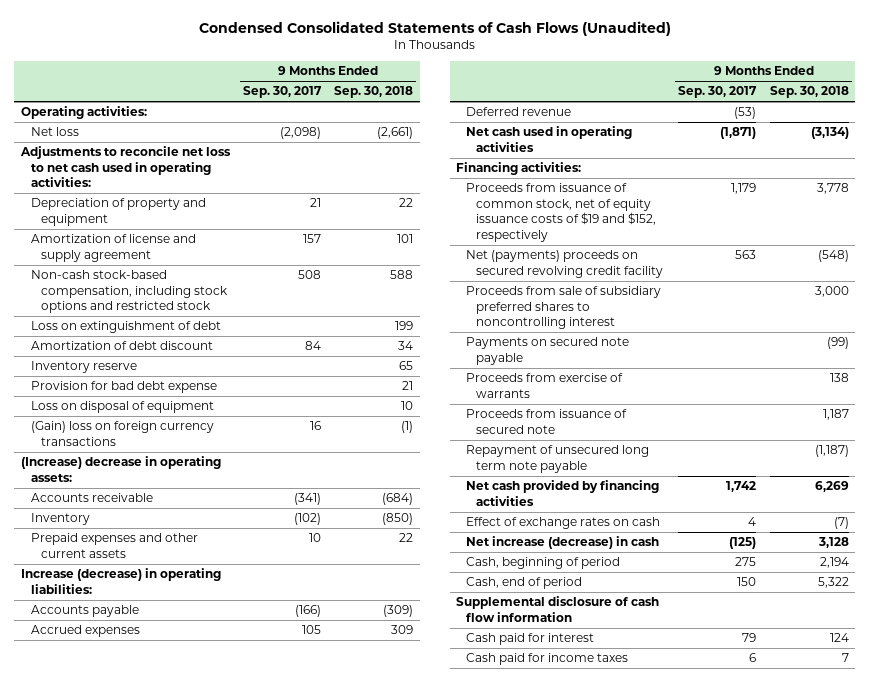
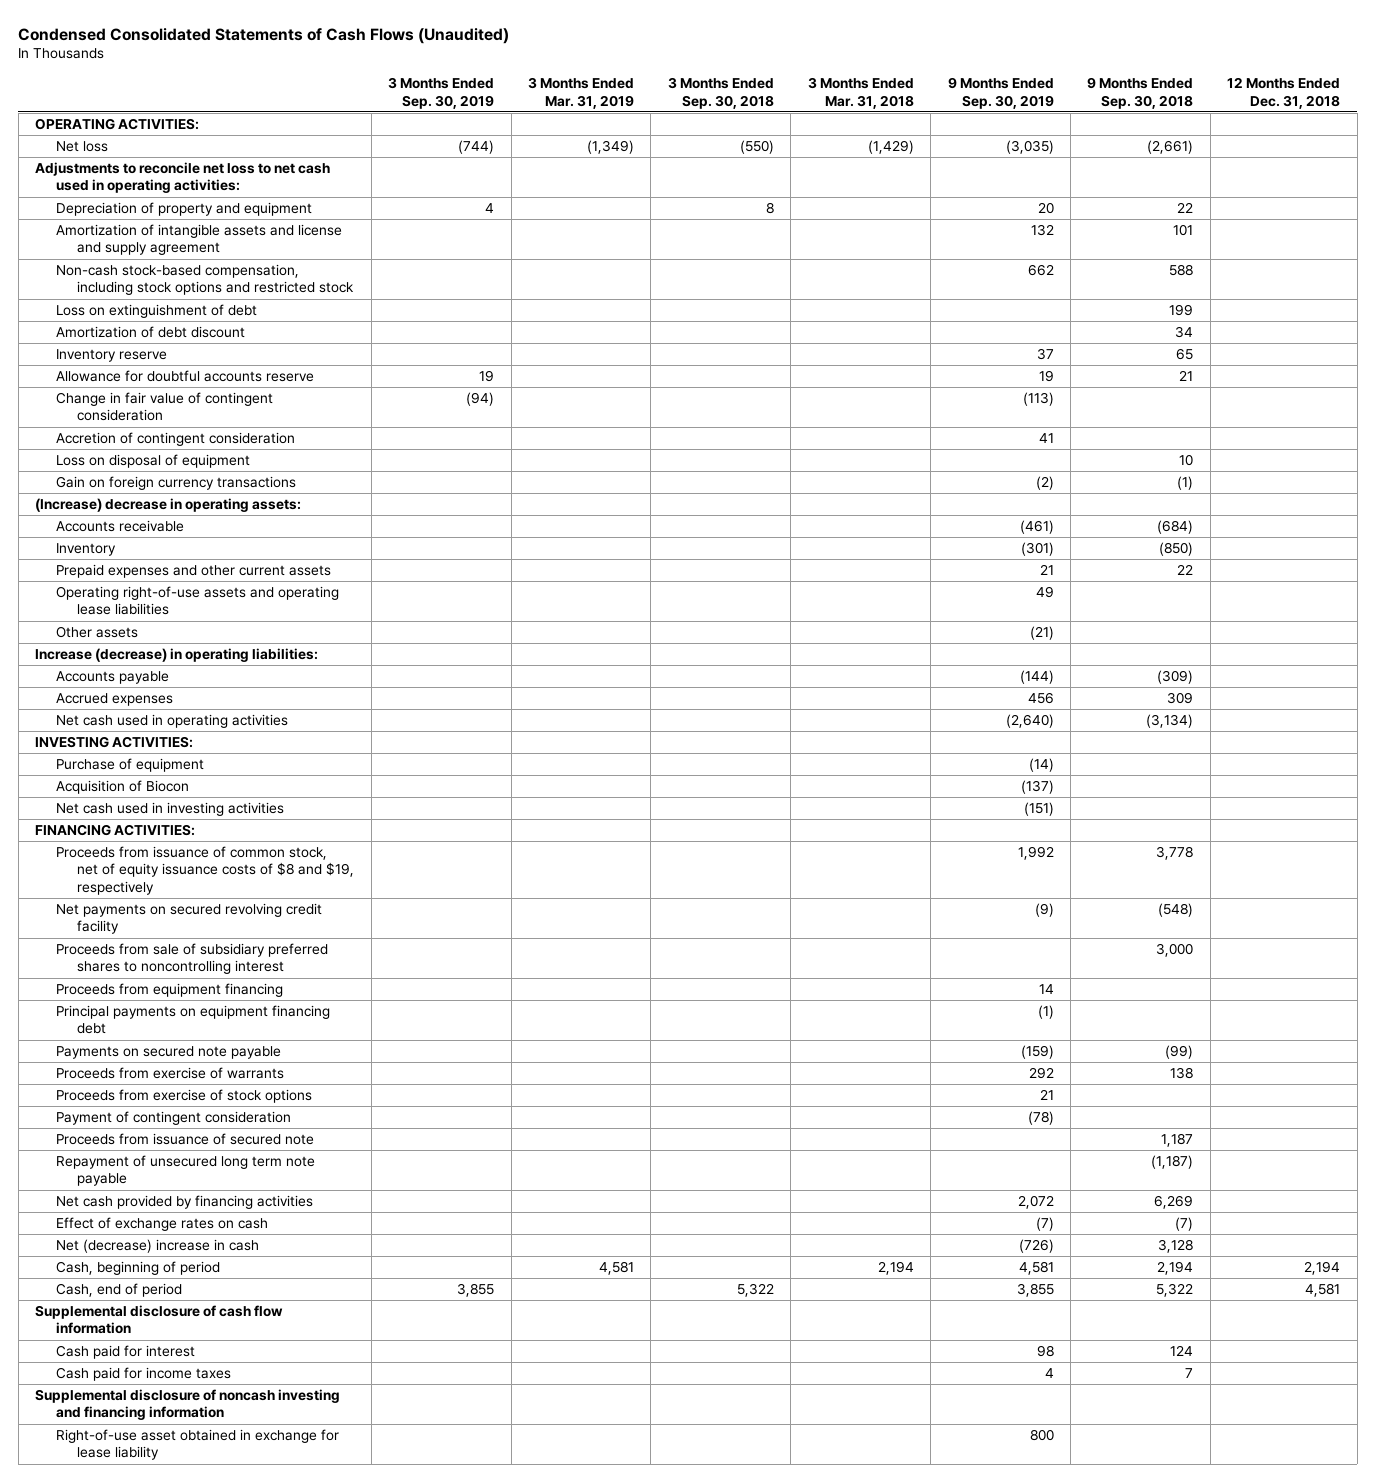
- | 9 Months Ended Sep. 30, 2017 | 9 Months Ended Sep. 30, 2018
+ | 3 Months Ended Sep. 30, 2019 | 3 Months Ended Mar. 31, 2019 | 3 Months Ended Sep. 30, 2018 | 3 Months Ended Mar. 31, 2018 | 9 Months Ended Sep. 30, 2019 | 9 Months Ended Sep. 30, 2018 | 12 Months Ended Dec. 31, 2018
- Operating activities:
+ OPERATING ACTIVITIES:
- Amortization of license and supply agreement | 157 | 101
+ Amortization of intangible assets and license and supply agreement | | | | | 132 | 101 |
- Provision for bad debt expense | | 21
+ Allowance for doubtful accounts reserve | 19 | | | | 19 | 21 |
+ Change in fair value of contingent consideration | (94) | | | | (113) | |
+ Accretion of contingent consideration | | | | | 41 | |
- (Gain) loss on foreign currency transactions | 16 | (1)
+ Gain on foreign currency transactions | | | | | (2) | (1) |
+ Operating right-of-use assets and operating lease liabilities | | | | | 49 | |
+ Other assets | | | | | (21) | |
- Deferred revenue | (53) |
- Financing activities:
- Proceeds from issuance of common stock, net of equity issuance costs of $19 and $152, respectively | 1,179 | 3,778
- Net (payments) proceeds on secured revolving credit facility | 563 | (548)
+ INVESTING ACTIVITIES:
+ Purchase of equipment | | | | | (14) | |
+ Acquisition of Biocon | | | | | (137) | |
+ Net cash used in investing activities | | | | | (151) | |
+ FINANCING ACTIVITIES:
+ Proceeds from issuance of common stock, net of equity issuance costs of $8 and $19, respectively | | | | | 1,992 | 3,778 |
+ Net payments on secured revolving credit facility | | | | | (9) | (548) |
+ Proceeds from equipment financing | | | | | 14 | |
+ Principal payments on equipment financing debt | | | | | (1) | |
+ Proceeds from exercise of stock options | | | | | 21 | |
+ Payment of contingent consideration | | | | | (78) | |
- Net increase (decrease) in cash | (125) | 3,128
+ Net (decrease) increase in cash | | | | | (726) | 3,128 |
+ Supplemental disclosure of noncash investing and financing information
+ Right-of-use asset obtained in exchange for lease liability | | | | | 800 | |

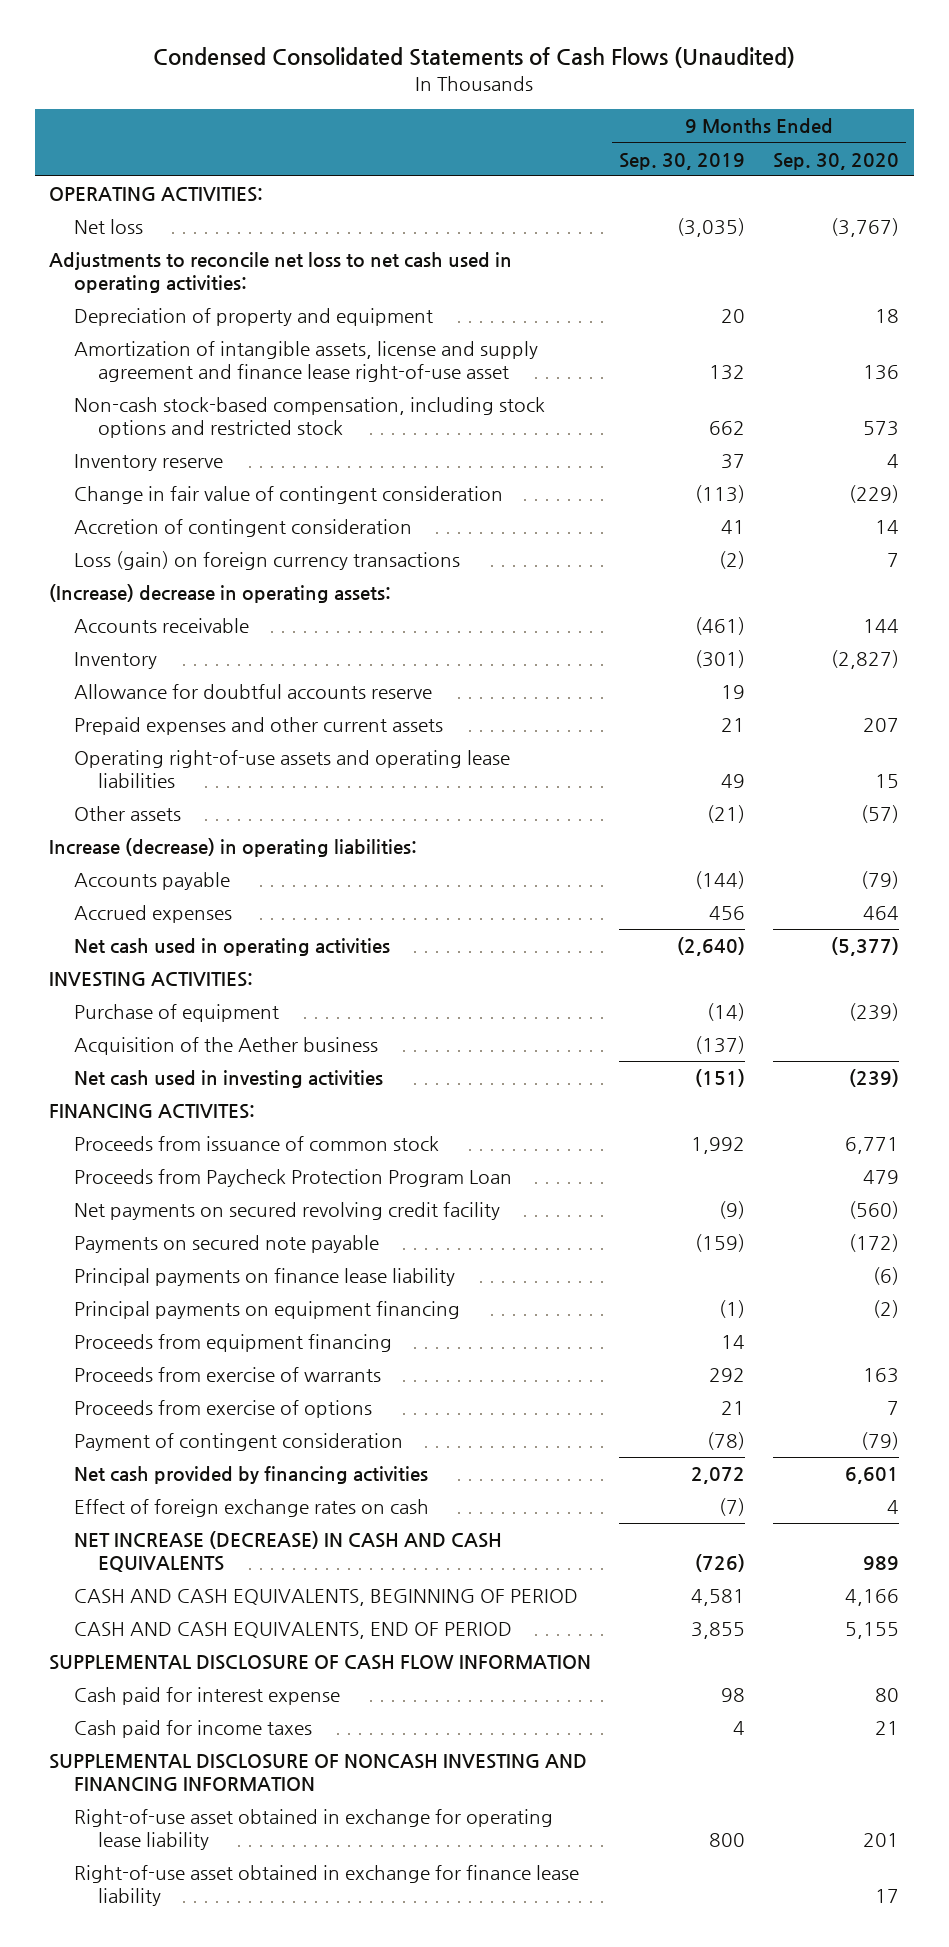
- | 3 Months Ended Sep. 30, 2019 | 3 Months Ended Mar. 31, 2019 | 3 Months Ended Sep. 30, 2018 | 3 Months Ended Mar. 31, 2018 | 9 Months Ended Sep. 30, 2019 | 9 Months Ended Sep. 30, 2018 | 12 Months Ended Dec. 31, 2018
+ | 9 Months Ended Sep. 30, 2019 | 9 Months Ended Sep. 30, 2020
- Amortization of intangible assets and license and supply agreement | | | | | 132 | 101 |
+ Amortization of intangible assets, license and supply agreement and finance lease right-of-use asset | 132 | 136
- Loss on extinguishment of debt | | | | | | 199 |
- Amortization of debt discount | | | | | | 34 |
- Loss on disposal of equipment | | | | | | 10 |
- Gain on foreign currency transactions | | | | | (2) | (1) |
+ Loss (gain) on foreign currency transactions | (2) | 7
moved down: Allowance for doubtful accounts reserve | 19 |
- Acquisition of Biocon | | | | | (137) | |
+ Acquisition of the Aether business | (137) |
- FINANCING ACTIVITIES:
- Proceeds from issuance of common stock, net of equity issuance costs of $8 and $19, respectively | | | | | 1,992 | 3,778 |
+ FINANCING ACTIVITES:
+ Proceeds from issuance of common stock | 1,992 | 6,771
+ Proceeds from Paycheck Protection Program Loan | | 479
- Proceeds from sale of subsidiary preferred shares to noncontrolling interest | | | | | | 3,000 |
- Principal payments on equipment financing debt | | | | | (1) | |
+ Principal payments on finance lease liability | | (6)
+ Principal payments on equipment financing | (1) | (2)
moved down: Proceeds from equipment financing | 14 |
- Proceeds from exercise of stock options | | | | | 21 | |
+ Proceeds from exercise of options | 21 | 7
- Proceeds from issuance of secured note | | | | | | 1,187 |
- Repayment of unsecured long term note payable | | | | | | (1,187) |
- Effect of exchange rates on cash | | | | | (7) | (7) |
- Net (decrease) increase in cash | | | | | (726) | 3,128 |
- Cash, beginning of period | | 4,581 | | 2,194 | 4,581 | 2,194 | 2,194
- Cash, end of period | 3,855 | | 5,322 | | 3,855 | 5,322 | 4,581
- Supplemental disclosure of cash flow information
- Cash paid for interest | | | | | 98 | 124 |
+ Effect of foreign exchange rates on cash | (7) | 4
+ NET INCREASE (DECREASE) IN CASH AND CASH EQUIVALENTS | (726) | 989
+ CASH AND CASH EQUIVALENTS, BEGINNING OF PERIOD | 4,581 | 4,166
+ CASH AND CASH EQUIVALENTS, END OF PERIOD | 3,855 | 5,155
+ SUPPLEMENTAL DISCLOSURE OF CASH FLOW INFORMATION
+ Cash paid for interest expense | 98 | 80
- Supplemental disclosure of noncash investing and financing information
- Right-of-use asset obtained in exchange for lease liability | | | | | 800 | |
+ SUPPLEMENTAL DISCLOSURE OF NONCASH INVESTING AND FINANCING INFORMATION
+ Right-of-use asset obtained in exchange for operating lease liability | 800 | 201
+ Right-of-use asset obtained in exchange for finance lease liability | | 17

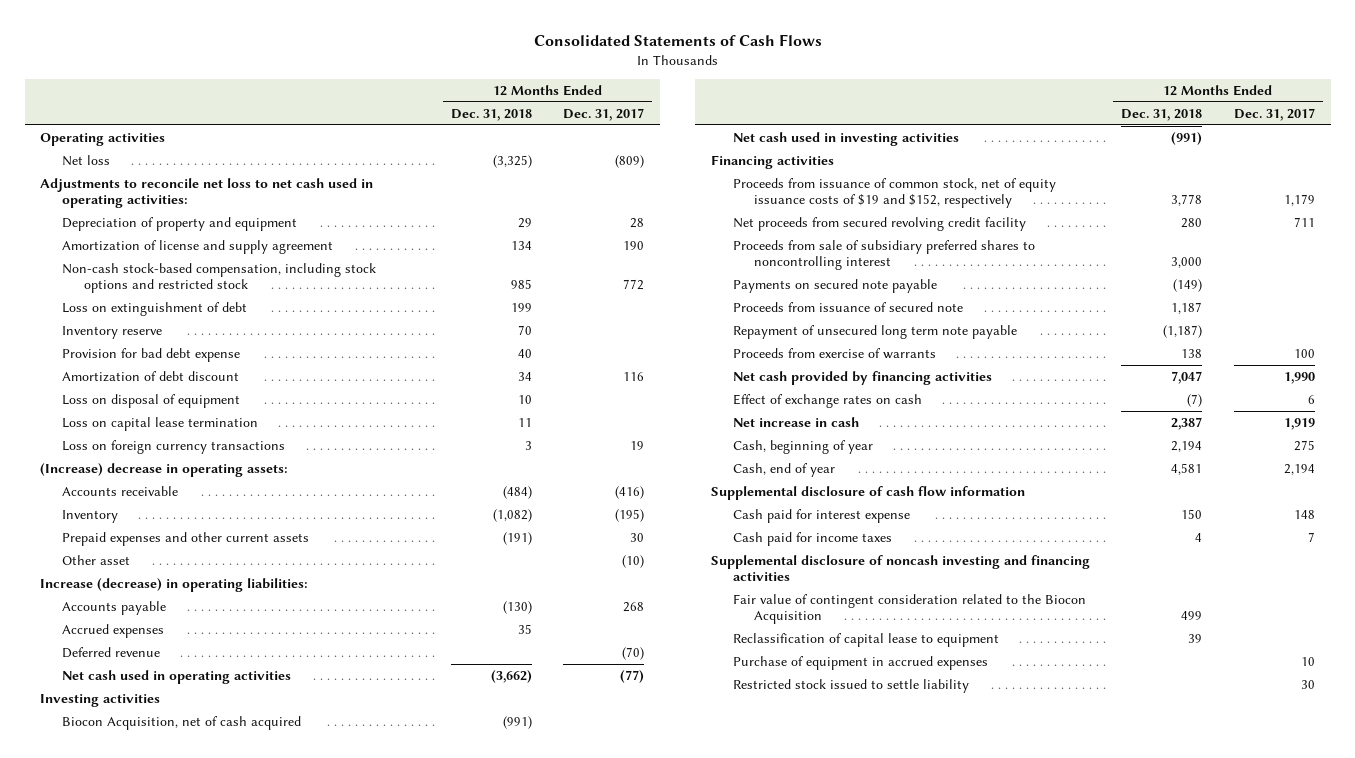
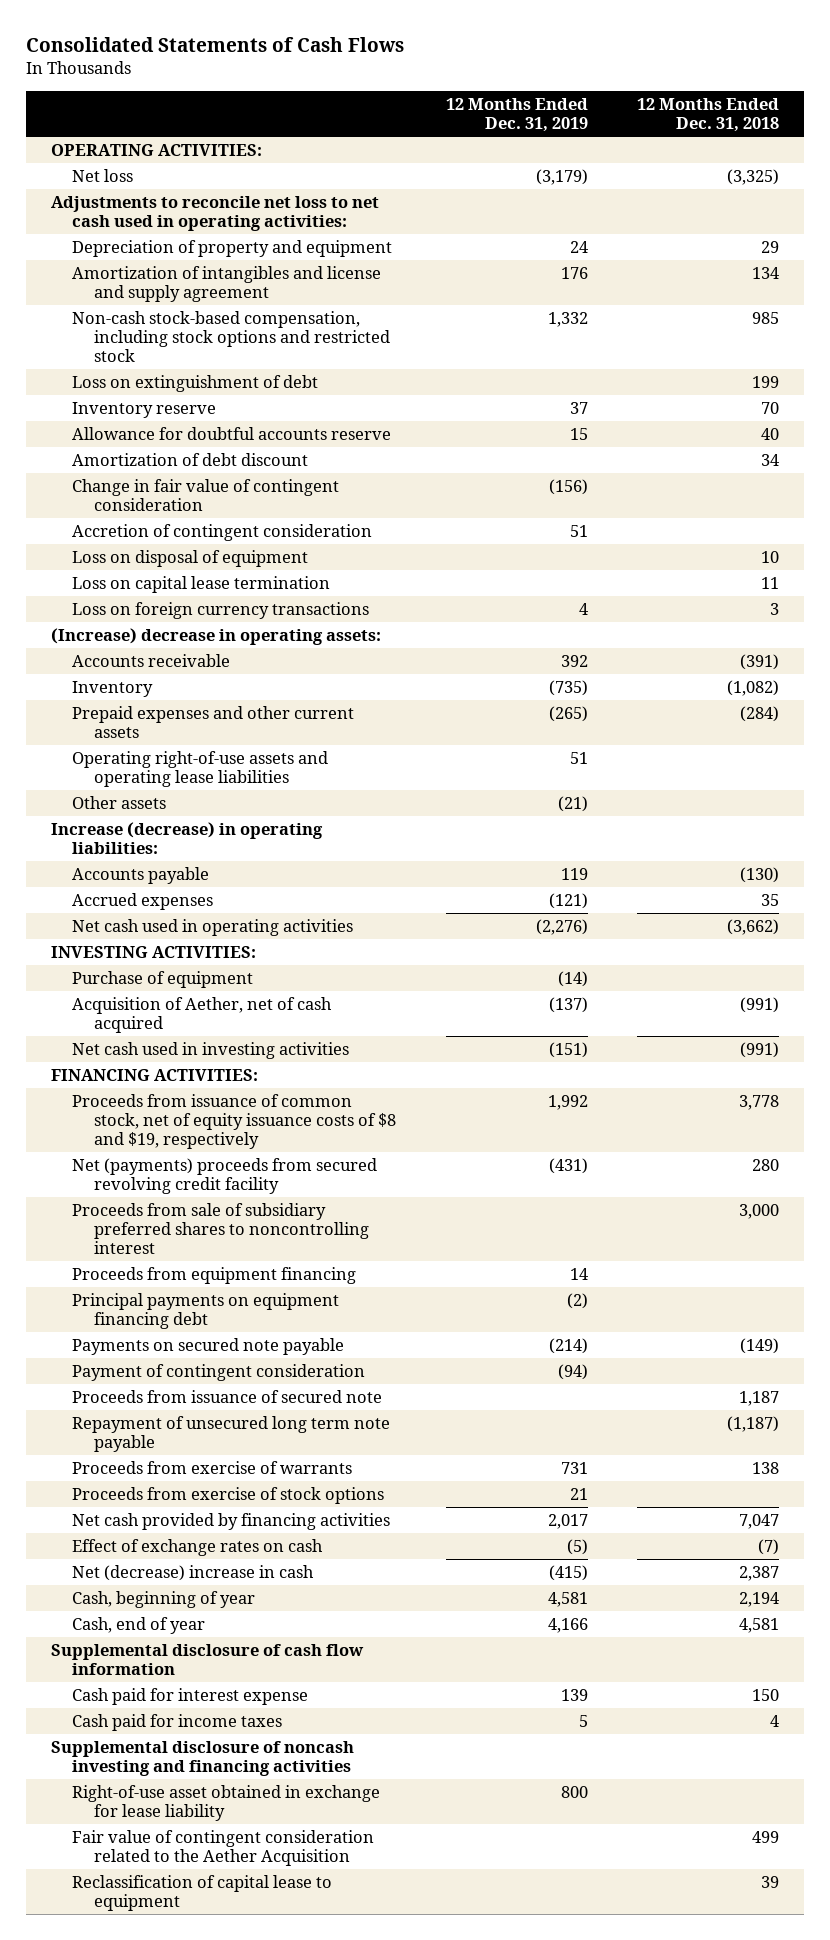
- | 12 Months Ended Dec. 31, 2018 | 12 Months Ended Dec. 31, 2017
+ | 12 Months Ended Dec. 31, 2019 | 12 Months Ended Dec. 31, 2018
- Operating activities
+ OPERATING ACTIVITIES:
- Amortization of license and supply agreement | 134 | 190
+ Amortization of intangibles and license and supply agreement | 176 | 134
- Provision for bad debt expense | 40 |
+ Allowance for doubtful accounts reserve | 15 | 40
+ Change in fair value of contingent consideration | (156) |
+ Accretion of contingent consideration | 51 |
- Accounts receivable | (484) | (416)
+ Accounts receivable | 392 | (391)
- Prepaid expenses and other current assets | (191) | 30
- Other asset | | (10)
+ Prepaid expenses and other current assets | (265) | (284)
+ Operating right-of-use assets and operating lease liabilities | 51 |
+ Other assets | (21) |
- Deferred revenue | | (70)
- Investing activities
- Biocon Acquisition, net of cash acquired | (991) |
+ INVESTING ACTIVITIES:
+ Purchase of equipment | (14) |
+ Acquisition of Aether, net of cash acquired | (137) | (991)
- Financing activities
- Proceeds from issuance of common stock, net of equity issuance costs of $19 and $152, respectively | 3,778 | 1,179
- Net proceeds from secured revolving credit facility | 280 | 711
+ FINANCING ACTIVITIES:
+ Proceeds from issuance of common stock, net of equity issuance costs of $8 and $19, respectively | 1,992 | 3,778
+ Net (payments) proceeds from secured revolving credit facility | (431) | 280
+ Proceeds from equipment financing | 14 |
+ Principal payments on equipment financing debt | (2) |
+ Payment of contingent consideration | (94) |
+ Proceeds from exercise of stock options | 21 |
- Net increase in cash | 2,387 | 1,919
+ Net (decrease) increase in cash | (415) | 2,387
- Fair value of contingent consideration related to the Biocon Acquisition | 499 |
+ Right-of-use asset obtained in exchange for lease liability | 800 |
+ Fair value of contingent consideration related to the Aether Acquisition | | 499
- Purchase of equipment in accrued expenses | | 10
- Restricted stock issued to settle liability | | 30

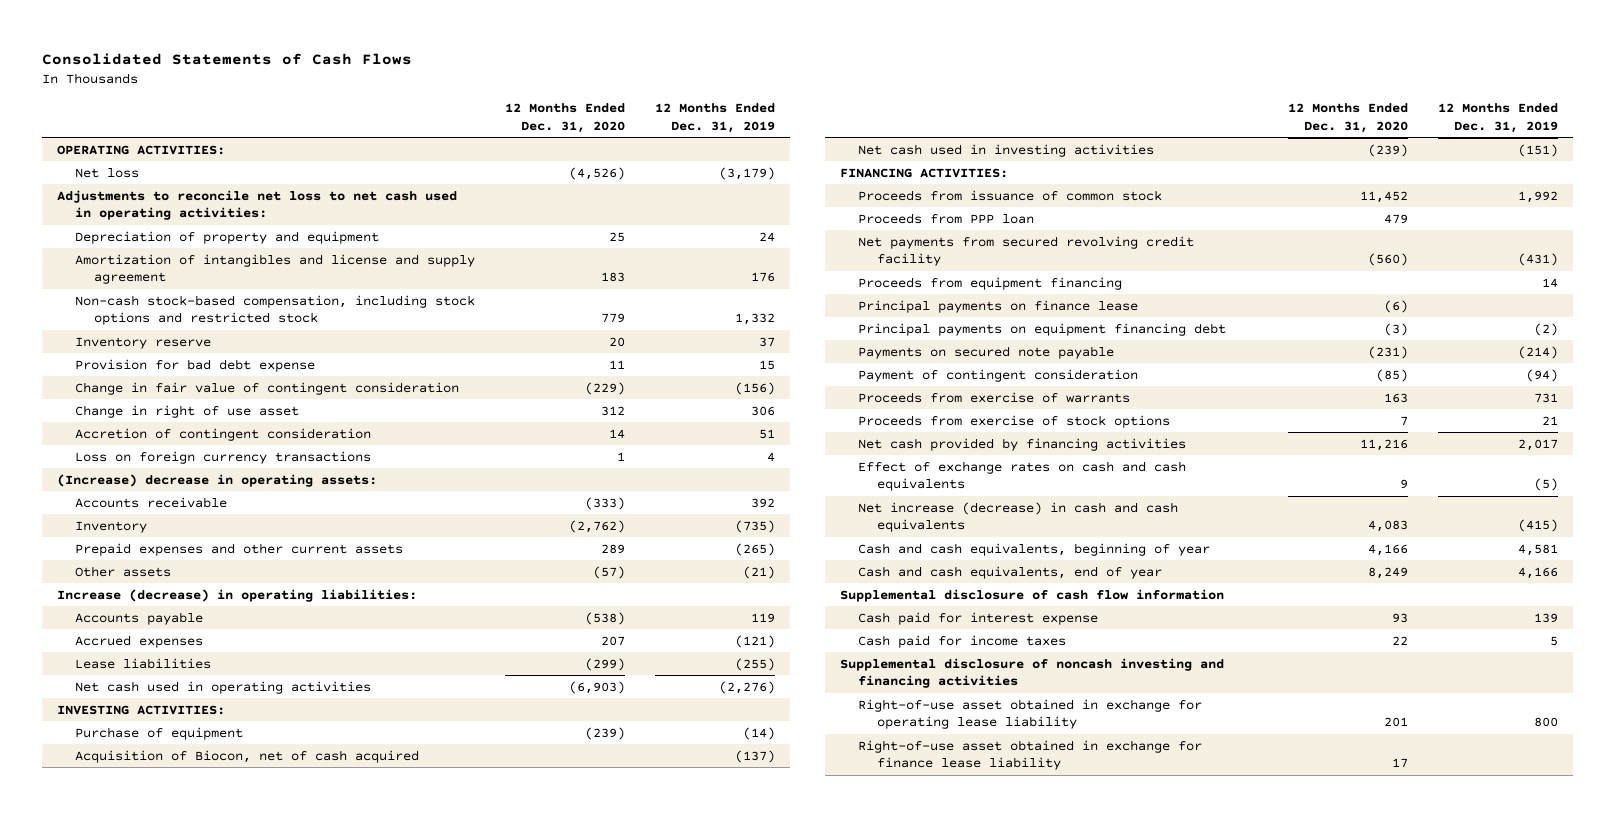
- | 12 Months Ended Dec. 31, 2019 | 12 Months Ended Dec. 31, 2018
+ | 12 Months Ended Dec. 31, 2020 | 12 Months Ended Dec. 31, 2019
- Loss on extinguishment of debt | | 199
- Allowance for doubtful accounts reserve | 15 | 40
- Amortization of debt discount | | 34
+ Provision for bad debt expense | 11 | 15
+ Change in right of use asset | 312 | 306
- Loss on disposal of equipment | | 10
- Loss on capital lease termination | | 11
- Operating right-of-use assets and operating lease liabilities | 51 |
+ Lease liabilities | (299) | (255)
- Acquisition of Aether, net of cash acquired | (137) | (991)
+ Acquisition of Biocon, net of cash acquired | | (137)
- Proceeds from issuance of common stock, net of equity issuance costs of $8 and $19, respectively | 1,992 | 3,778
- Net (payments) proceeds from secured revolving credit facility | (431) | 280
- Proceeds from sale of subsidiary preferred shares to noncontrolling interest | | 3,000
+ Proceeds from issuance of common stock | 11,452 | 1,992
+ Proceeds from PPP loan | 479 |
+ Net payments from secured revolving credit facility | (560) | (431)
+ Principal payments on finance lease | (6) |
- Proceeds from issuance of secured note | | 1,187
- Repayment of unsecured long term note payable | | (1,187)
- Effect of exchange rates on cash | (5) | (7)
- Net (decrease) increase in cash | (415) | 2,387
- Cash, beginning of year | 4,581 | 2,194
- Cash, end of year | 4,166 | 4,581
+ Effect of exchange rates on cash and cash equivalents | 9 | (5)
+ Net increase (decrease) in cash and cash equivalents | 4,083 | (415)
+ Cash and cash equivalents, beginning of year | 4,166 | 4,581
+ Cash and cash equivalents, end of year | 8,249 | 4,166
- Right-of-use asset obtained in exchange for lease liability | 800 |
- Fair value of contingent consideration related to the Aether Acquisition | | 499
- Reclassification of capital lease to equipment | | 39
+ Right-of-use asset obtained in exchange for operating lease liability | 201 | 800
+ Right-of-use asset obtained in exchange for finance lease liability | 17 |

